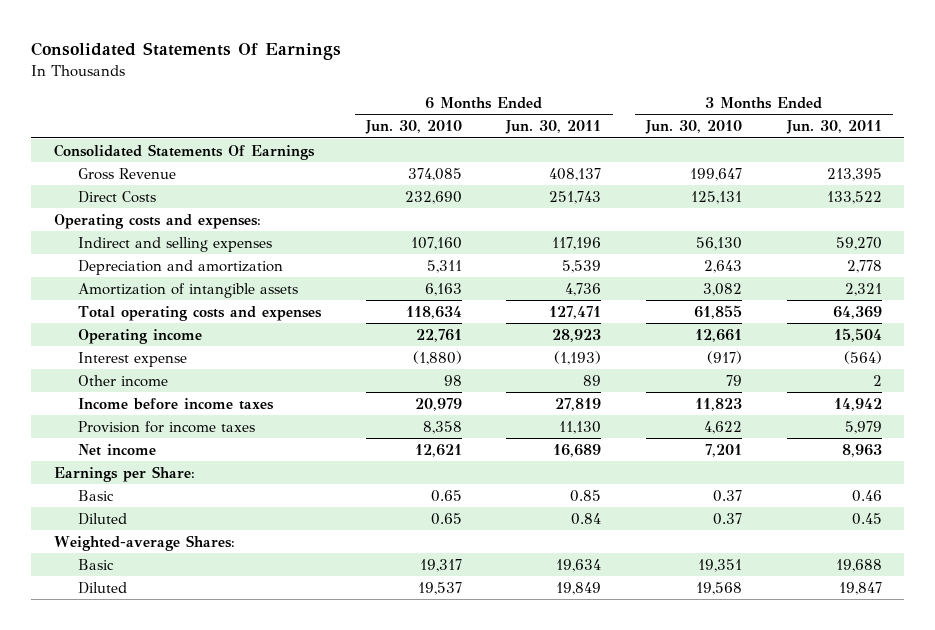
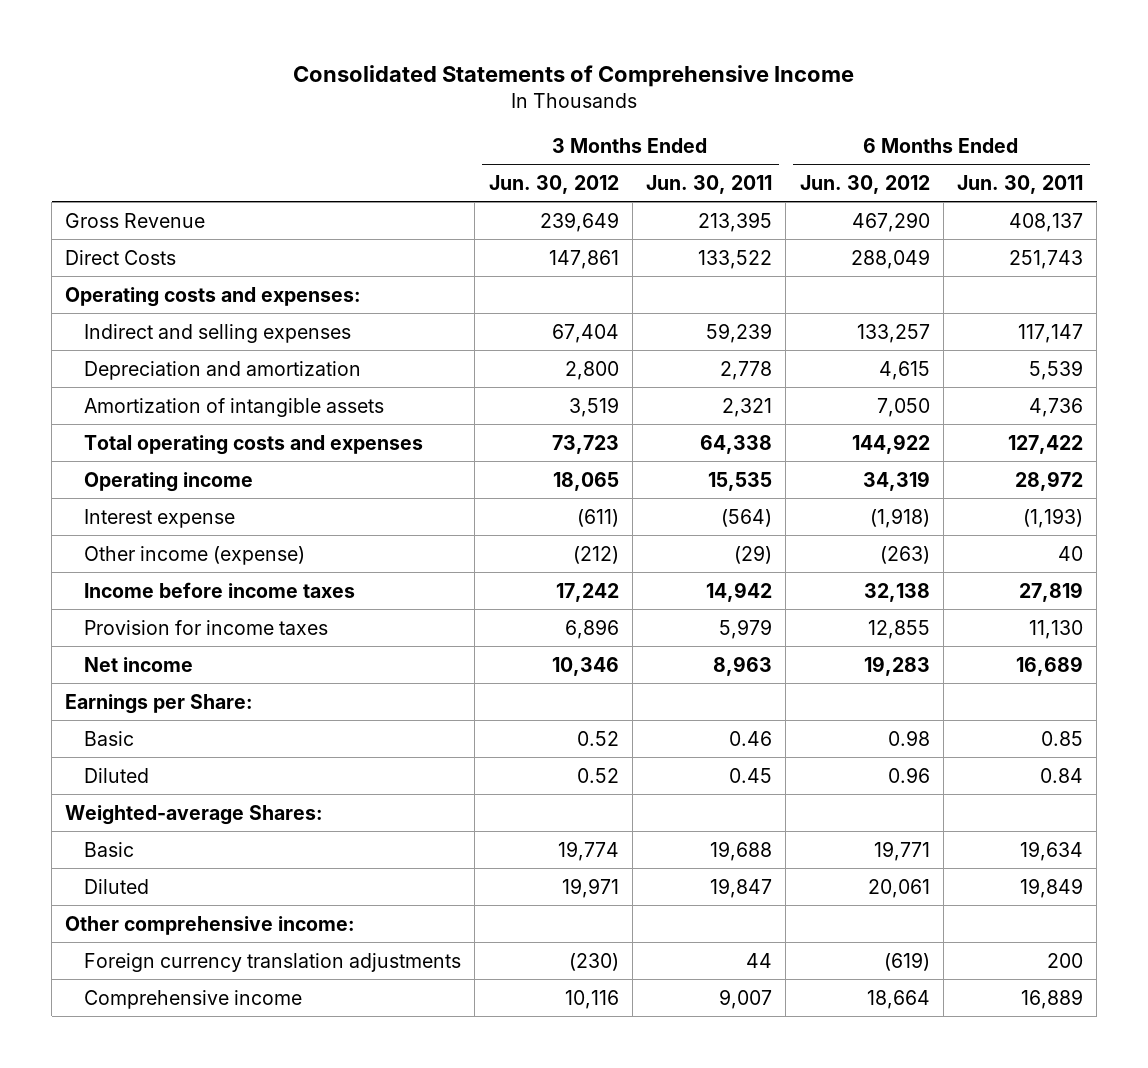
- Consolidated Statements Of Earnings
+ Consolidated Statements of Comprehensive Income
- | 6 Months Ended Jun. 30, 2010 | 6 Months Ended Jun. 30, 2011 | 3 Months Ended Jun. 30, 2010 | 3 Months Ended Jun. 30, 2011
+ | 3 Months Ended Jun. 30, 2012 | 3 Months Ended Jun. 30, 2011 | 6 Months Ended Jun. 30, 2012 | 6 Months Ended Jun. 30, 2011
- Consolidated Statements Of Earnings
- Indirect and selling expenses | 107,160 | 117,196 | 56,130 | 59,270
+ Indirect and selling expenses | 67,404 | 59,239 | 133,257 | 117,147
- Total operating costs and expenses | 118,634 | 127,471 | 61,855 | 64,369
- Operating income | 22,761 | 28,923 | 12,661 | 15,504
+ Total operating costs and expenses | 73,723 | 64,338 | 144,922 | 127,422
+ Operating income | 18,065 | 15,535 | 34,319 | 28,972
- Other income | 98 | 89 | 79 | 2
+ Other income (expense) | (212) | (29) | (263) | 40
+ Other comprehensive income:
+ Foreign currency translation adjustments | (230) | 44 | (619) | 200
+ Comprehensive income | 10,116 | 9,007 | 18,664 | 16,889

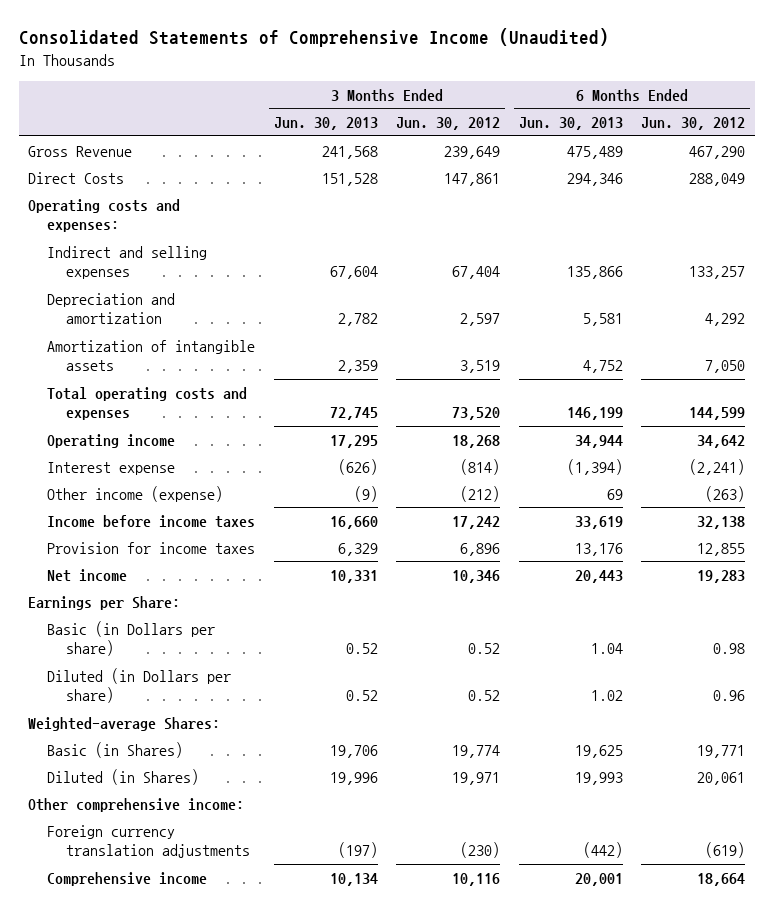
- Consolidated Statements of Comprehensive Income
+ Consolidated Statements of Comprehensive Income (Unaudited)
- | 3 Months Ended Jun. 30, 2012 | 3 Months Ended Jun. 30, 2011 | 6 Months Ended Jun. 30, 2012 | 6 Months Ended Jun. 30, 2011
+ | 3 Months Ended Jun. 30, 2013 | 3 Months Ended Jun. 30, 2012 | 6 Months Ended Jun. 30, 2013 | 6 Months Ended Jun. 30, 2012
- Depreciation and amortization | 2,800 | 2,778 | 4,615 | 5,539
+ Depreciation and amortization | 2,782 | 2,597 | 5,581 | 4,292
- Total operating costs and expenses | 73,723 | 64,338 | 144,922 | 127,422
- Operating income | 18,065 | 15,535 | 34,319 | 28,972
- Interest expense | (611) | (564) | (1,918) | (1,193)
+ Total operating costs and expenses | 72,745 | 73,520 | 146,199 | 144,599
+ Operating income | 17,295 | 18,268 | 34,944 | 34,642
+ Interest expense | (626) | (814) | (1,394) | (2,241)
- Basic | 0.52 | 0.46 | 0.98 | 0.85
- Diluted | 0.52 | 0.45 | 0.96 | 0.84
+ Basic (in Dollars per share) | 0.52 | 0.52 | 1.04 | 0.98
+ Diluted (in Dollars per share) | 0.52 | 0.52 | 1.02 | 0.96
- Basic | 19,774 | 19,688 | 19,771 | 19,634
- Diluted | 19,971 | 19,847 | 20,061 | 19,849
+ Basic (in Shares) | 19,706 | 19,774 | 19,625 | 19,771
+ Diluted (in Shares) | 19,996 | 19,971 | 19,993 | 20,061

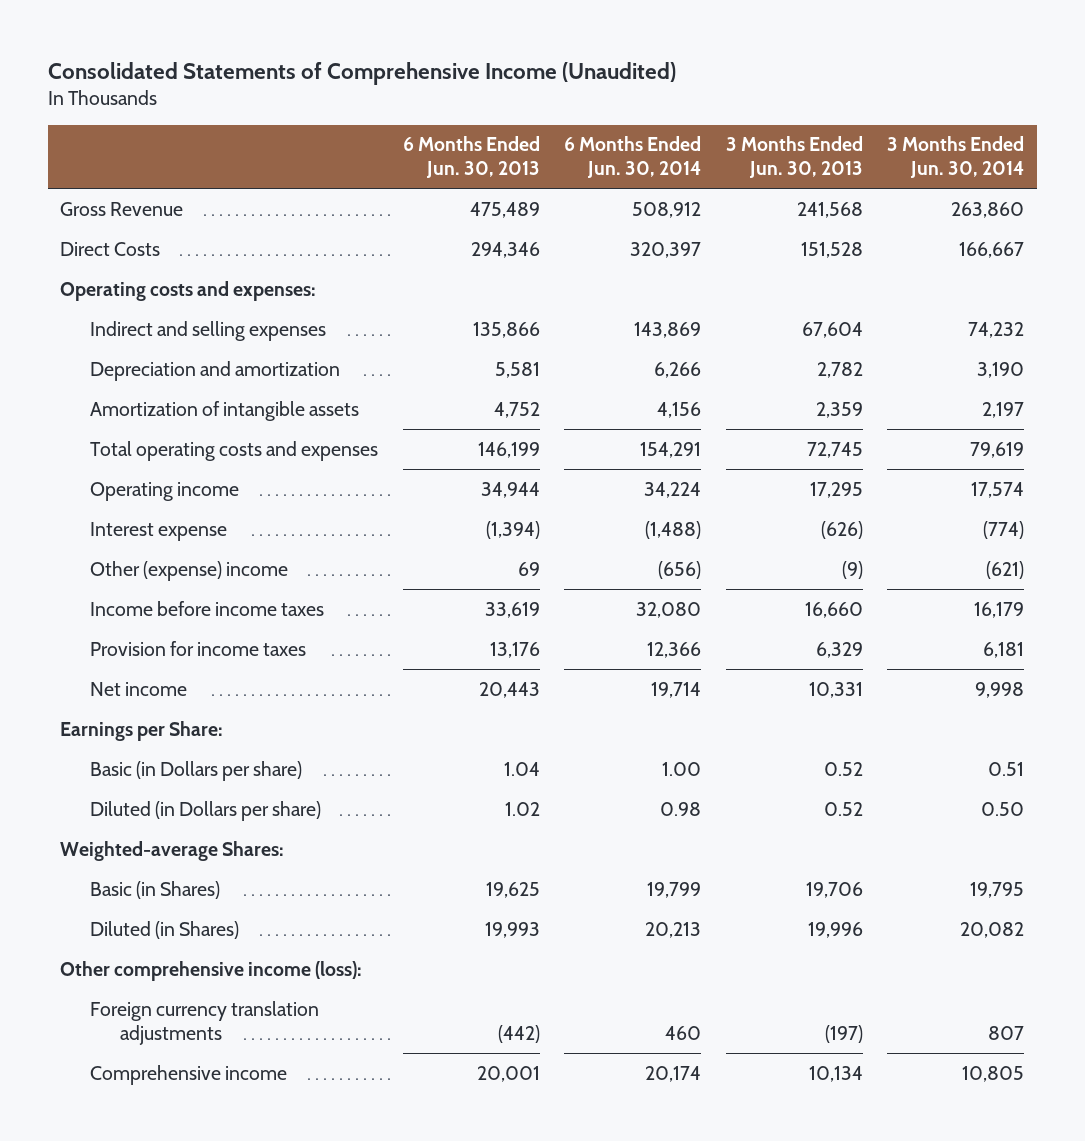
- | 3 Months Ended Jun. 30, 2013 | 3 Months Ended Jun. 30, 2012 | 6 Months Ended Jun. 30, 2013 | 6 Months Ended Jun. 30, 2012
+ | 6 Months Ended Jun. 30, 2013 | 6 Months Ended Jun. 30, 2014 | 3 Months Ended Jun. 30, 2013 | 3 Months Ended Jun. 30, 2014
- Other income (expense) | (9) | (212) | 69 | (263)
+ Other (expense) income | 69 | (656) | (9) | (621)
- Other comprehensive income:
+ Other comprehensive income (loss):

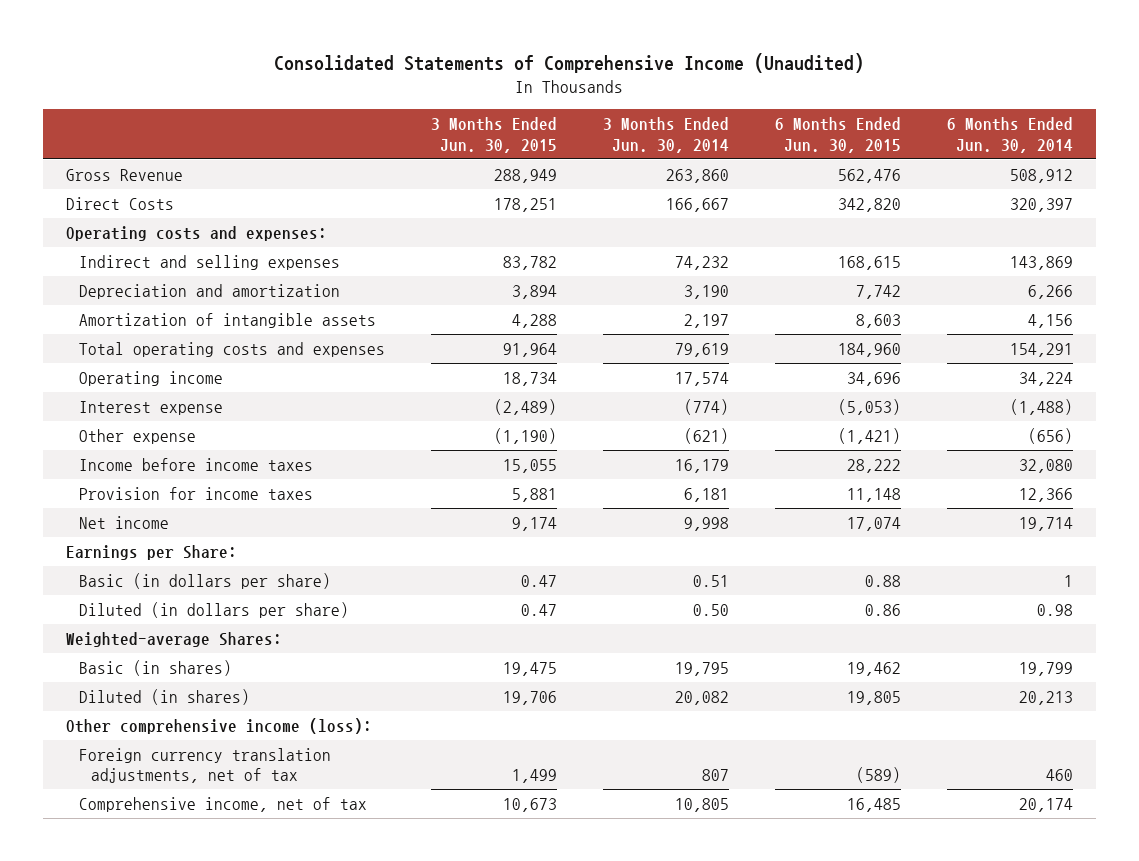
- | 6 Months Ended Jun. 30, 2013 | 6 Months Ended Jun. 30, 2014 | 3 Months Ended Jun. 30, 2013 | 3 Months Ended Jun. 30, 2014
+ | 3 Months Ended Jun. 30, 2015 | 3 Months Ended Jun. 30, 2014 | 6 Months Ended Jun. 30, 2015 | 6 Months Ended Jun. 30, 2014
- Other (expense) income | 69 | (656) | (9) | (621)
+ Other expense | (1,190) | (621) | (1,421) | (656)
- Basic (in Dollars per share) | 1.04 | 1.00 | 0.52 | 0.51
- Diluted (in Dollars per share) | 1.02 | 0.98 | 0.52 | 0.50
+ Basic (in dollars per share) | 0.47 | 0.51 | 0.88 | 1
+ Diluted (in dollars per share) | 0.47 | 0.50 | 0.86 | 0.98
- Basic (in Shares) | 19,625 | 19,799 | 19,706 | 19,795
- Diluted (in Shares) | 19,993 | 20,213 | 19,996 | 20,082
+ Basic (in shares) | 19,475 | 19,795 | 19,462 | 19,799
+ Diluted (in shares) | 19,706 | 20,082 | 19,805 | 20,213
- Foreign currency translation adjustments | (442) | 460 | (197) | 807
- Comprehensive income | 20,001 | 20,174 | 10,134 | 10,805
+ Foreign currency translation adjustments, net of tax | 1,499 | 807 | (589) | 460
+ Comprehensive income, net of tax | 10,673 | 10,805 | 16,485 | 20,174

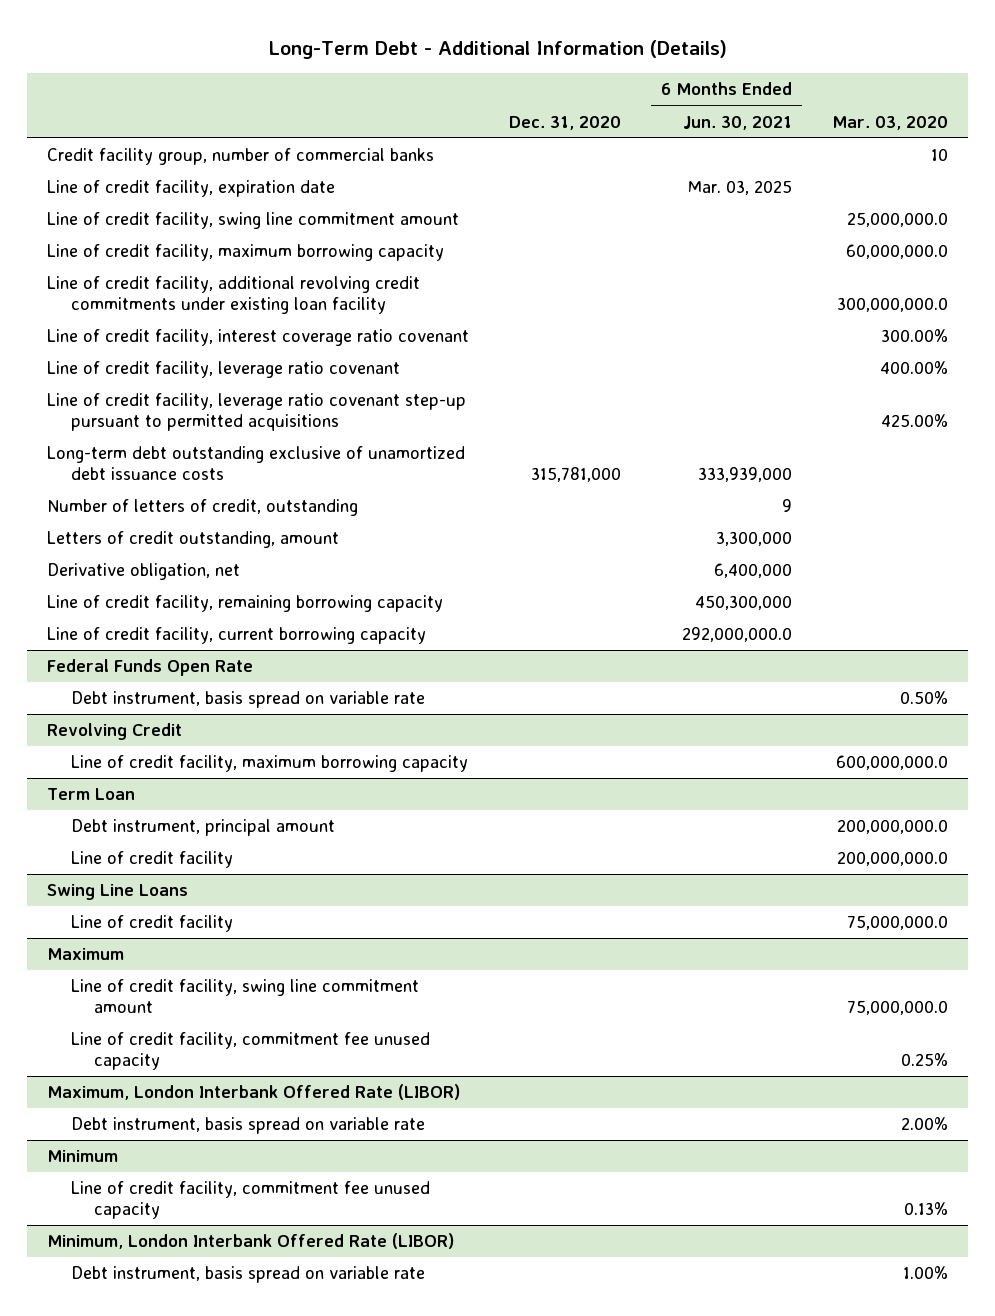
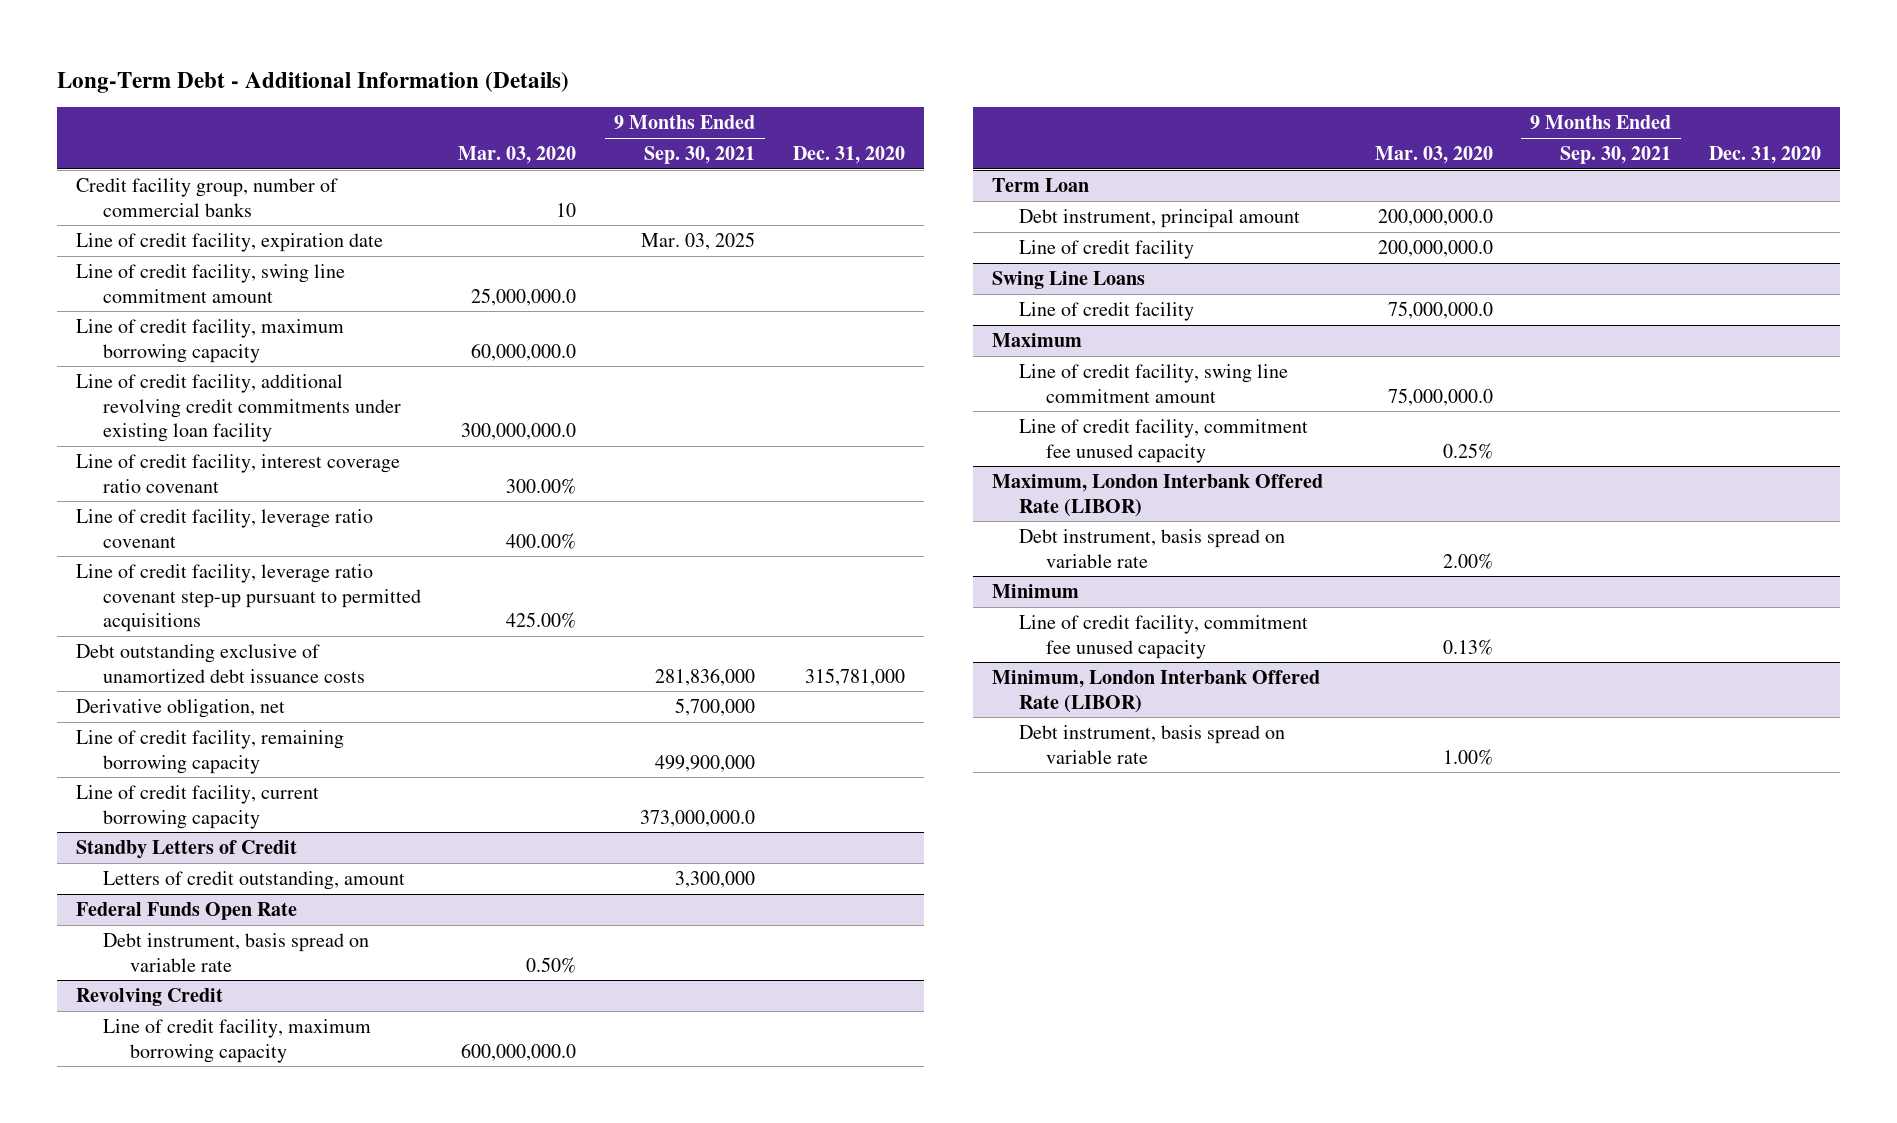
- | Dec. 31, 2020 | 6 Months Ended Jun. 30, 2021 | Mar. 03, 2020
+ | Mar. 03, 2020 | 9 Months Ended Sep. 30, 2021 | Dec. 31, 2020
- Long-term debt outstanding exclusive of unamortized debt issuance costs | 315,781,000 | 333,939,000 |
- Number of letters of credit, outstanding | | 9 |
- Letters of credit outstanding, amount | | 3,300,000 |
+ Debt outstanding exclusive of unamortized debt issuance costs | | 281,836,000 | 315,781,000
+ Standby Letters of Credit
+ Letters of credit outstanding, amount | | 3,300,000 |

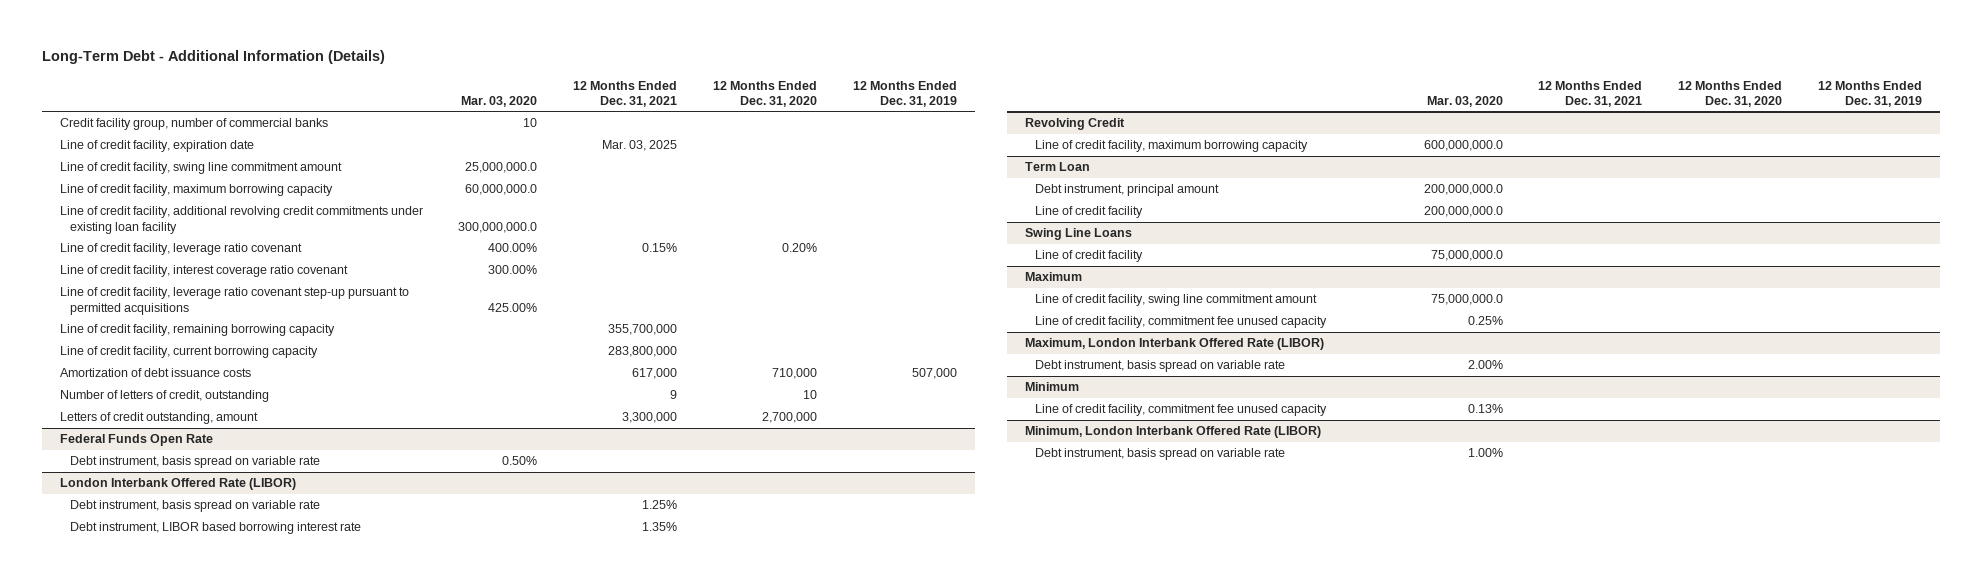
- | Mar. 03, 2020 | 9 Months Ended Sep. 30, 2021 | Dec. 31, 2020
+ | Mar. 03, 2020 | 12 Months Ended Dec. 31, 2021 | 12 Months Ended Dec. 31, 2020 | 12 Months Ended Dec. 31, 2019
moved down: Line of credit facility, interest coverage ratio covenant | 300.00% | | |
- Debt outstanding exclusive of unamortized debt issuance costs | | 281,836,000 | 315,781,000
- Derivative obligation, net | | 5,700,000 |
- Standby Letters of Credit
+ Amortization of debt issuance costs | | 617,000 | 710,000 | 507,000
+ Number of letters of credit, outstanding | | 9 | 10 |
+ London Interbank Offered Rate (LIBOR)
+ Debt instrument, basis spread on variable rate | | 1.25% | |
+ Debt instrument, LIBOR based borrowing interest rate | | 1.35% | |

